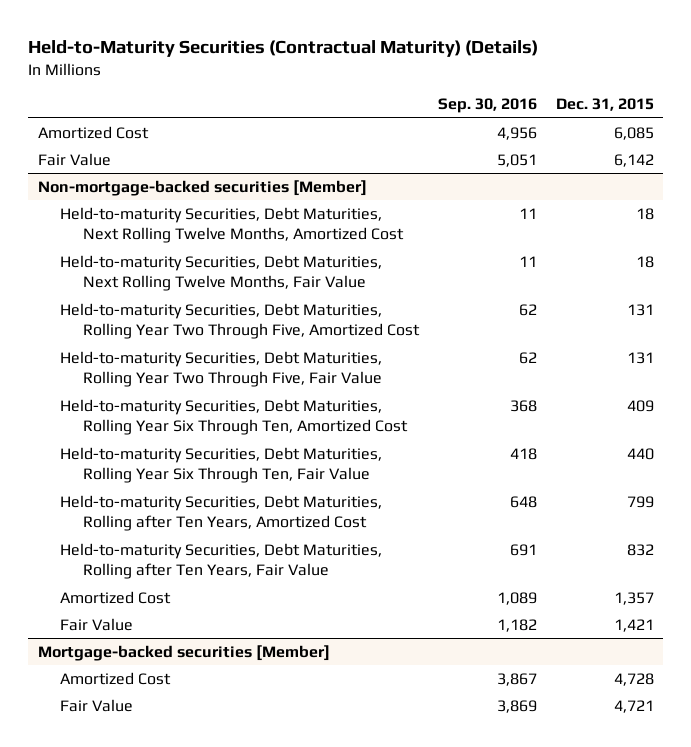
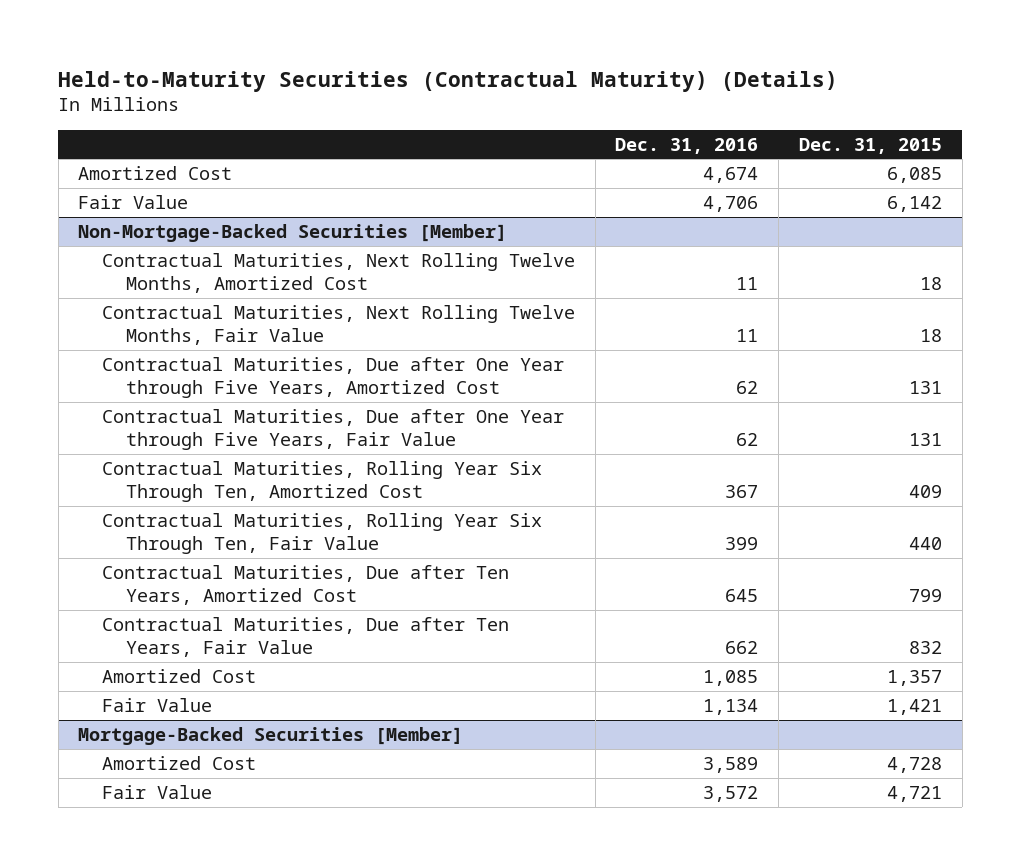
- | Sep. 30, 2016 | Dec. 31, 2015
+ | Dec. 31, 2016 | Dec. 31, 2015
- Non-mortgage-backed securities [Member]
- Held-to-maturity Securities, Debt Maturities, Next Rolling Twelve Months, Amortized Cost | 11 | 18
- Held-to-maturity Securities, Debt Maturities, Next Rolling Twelve Months, Fair Value | 11 | 18
- Held-to-maturity Securities, Debt Maturities, Rolling Year Two Through Five, Amortized Cost | 62 | 131
- Held-to-maturity Securities, Debt Maturities, Rolling Year Two Through Five, Fair Value | 62 | 131
- Held-to-maturity Securities, Debt Maturities, Rolling Year Six Through Ten, Amortized Cost | 368 | 409
- Held-to-maturity Securities, Debt Maturities, Rolling Year Six Through Ten, Fair Value | 418 | 440
- Held-to-maturity Securities, Debt Maturities, Rolling after Ten Years, Amortized Cost | 648 | 799
- Held-to-maturity Securities, Debt Maturities, Rolling after Ten Years, Fair Value | 691 | 832
+ Non-Mortgage-Backed Securities [Member]
+ Contractual Maturities, Next Rolling Twelve Months, Amortized Cost | 11 | 18
+ Contractual Maturities, Next Rolling Twelve Months, Fair Value | 11 | 18
+ Contractual Maturities, Due after One Year through Five Years, Amortized Cost | 62 | 131
+ Contractual Maturities, Due after One Year through Five Years, Fair Value | 62 | 131
+ Contractual Maturities, Rolling Year Six Through Ten, Amortized Cost | 367 | 409
+ Contractual Maturities, Rolling Year Six Through Ten, Fair Value | 399 | 440
+ Contractual Maturities, Due after Ten Years, Amortized Cost | 645 | 799
+ Contractual Maturities, Due after Ten Years, Fair Value | 662 | 832
- Mortgage-backed securities [Member]
+ Mortgage-Backed Securities [Member]

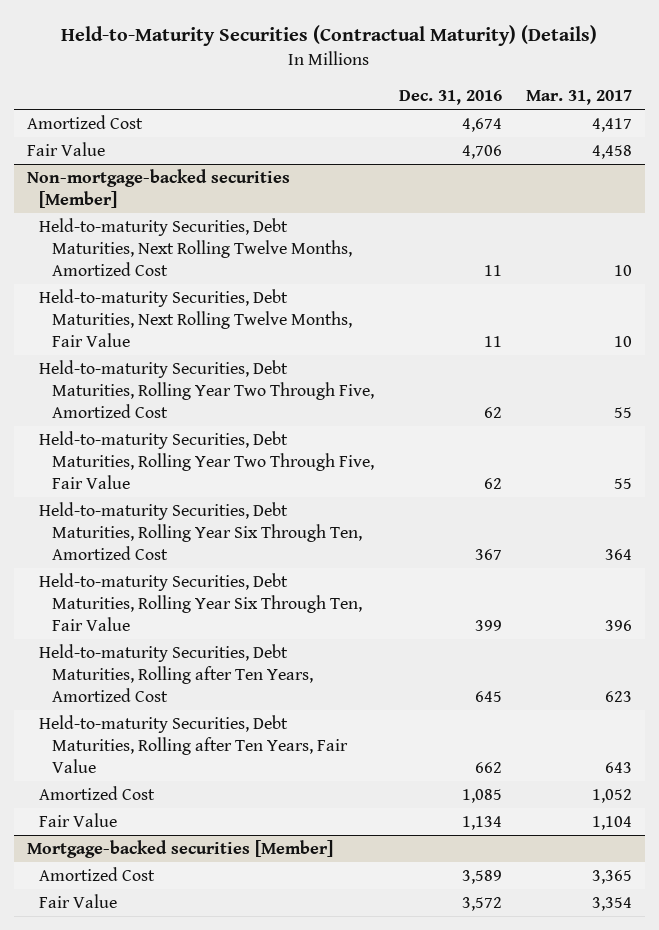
- | Dec. 31, 2016 | Dec. 31, 2015
+ | Dec. 31, 2016 | Mar. 31, 2017
- Non-Mortgage-Backed Securities [Member]
- Contractual Maturities, Next Rolling Twelve Months, Amortized Cost | 11 | 18
- Contractual Maturities, Next Rolling Twelve Months, Fair Value | 11 | 18
- Contractual Maturities, Due after One Year through Five Years, Amortized Cost | 62 | 131
- Contractual Maturities, Due after One Year through Five Years, Fair Value | 62 | 131
- Contractual Maturities, Rolling Year Six Through Ten, Amortized Cost | 367 | 409
- Contractual Maturities, Rolling Year Six Through Ten, Fair Value | 399 | 440
- Contractual Maturities, Due after Ten Years, Amortized Cost | 645 | 799
- Contractual Maturities, Due after Ten Years, Fair Value | 662 | 832
+ Non-mortgage-backed securities [Member]
+ Held-to-maturity Securities, Debt Maturities, Next Rolling Twelve Months, Amortized Cost | 11 | 10
+ Held-to-maturity Securities, Debt Maturities, Next Rolling Twelve Months, Fair Value | 11 | 10
+ Held-to-maturity Securities, Debt Maturities, Rolling Year Two Through Five, Amortized Cost | 62 | 55
+ Held-to-maturity Securities, Debt Maturities, Rolling Year Two Through Five, Fair Value | 62 | 55
+ Held-to-maturity Securities, Debt Maturities, Rolling Year Six Through Ten, Amortized Cost | 367 | 364
+ Held-to-maturity Securities, Debt Maturities, Rolling Year Six Through Ten, Fair Value | 399 | 396
+ Held-to-maturity Securities, Debt Maturities, Rolling after Ten Years, Amortized Cost | 645 | 623
+ Held-to-maturity Securities, Debt Maturities, Rolling after Ten Years, Fair Value | 662 | 643
- Mortgage-Backed Securities [Member]
+ Mortgage-backed securities [Member]

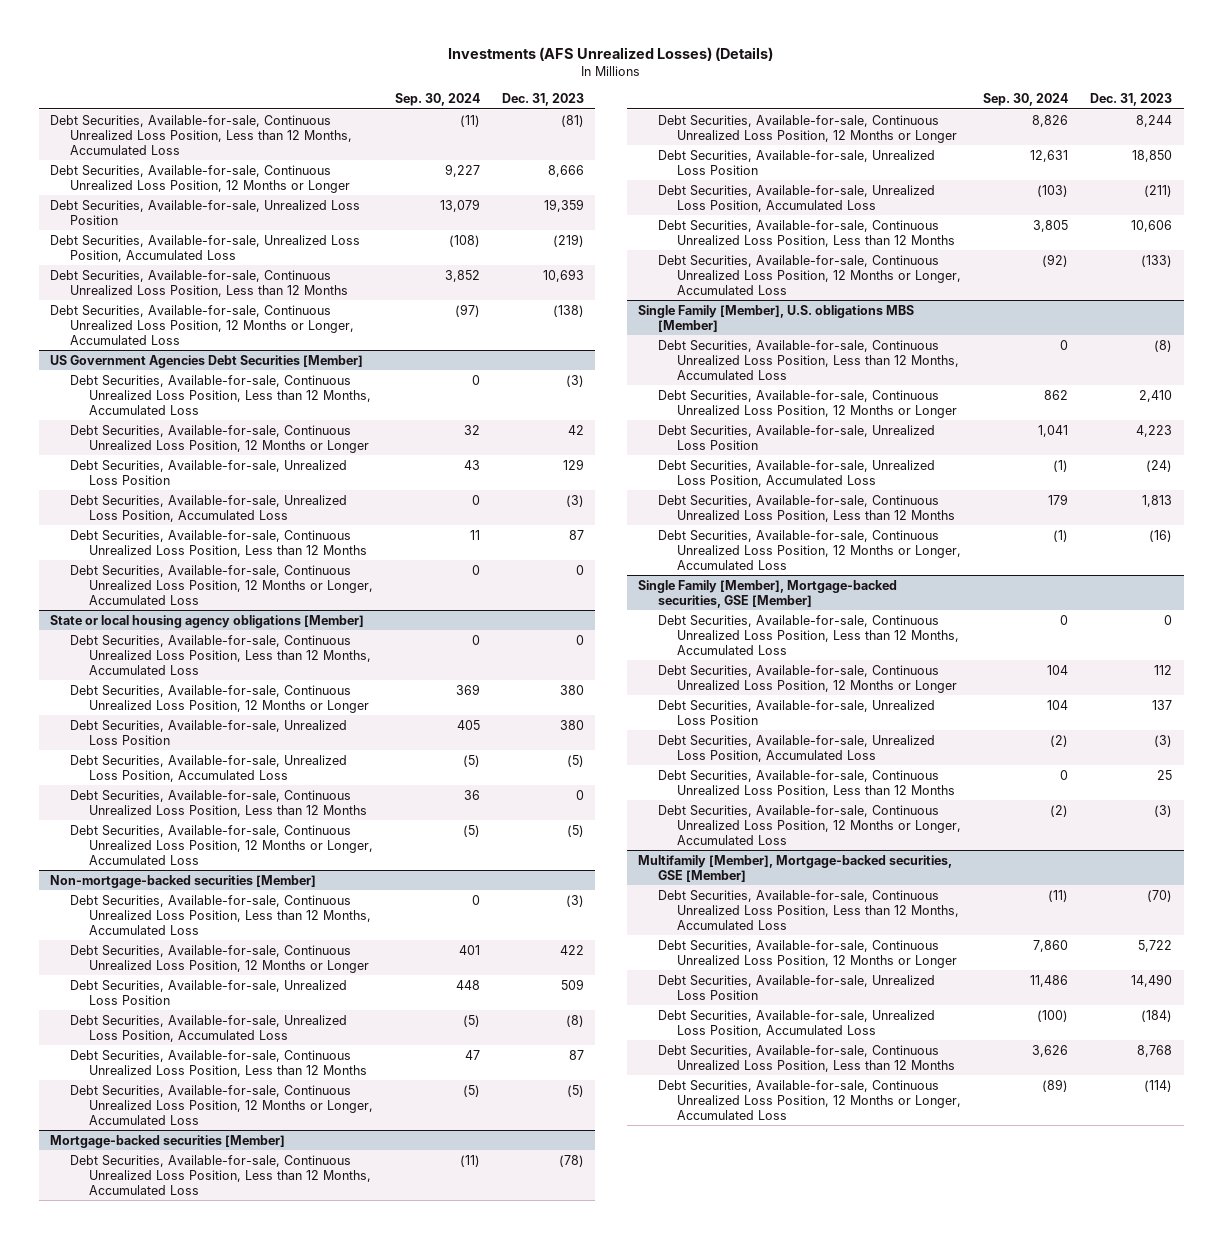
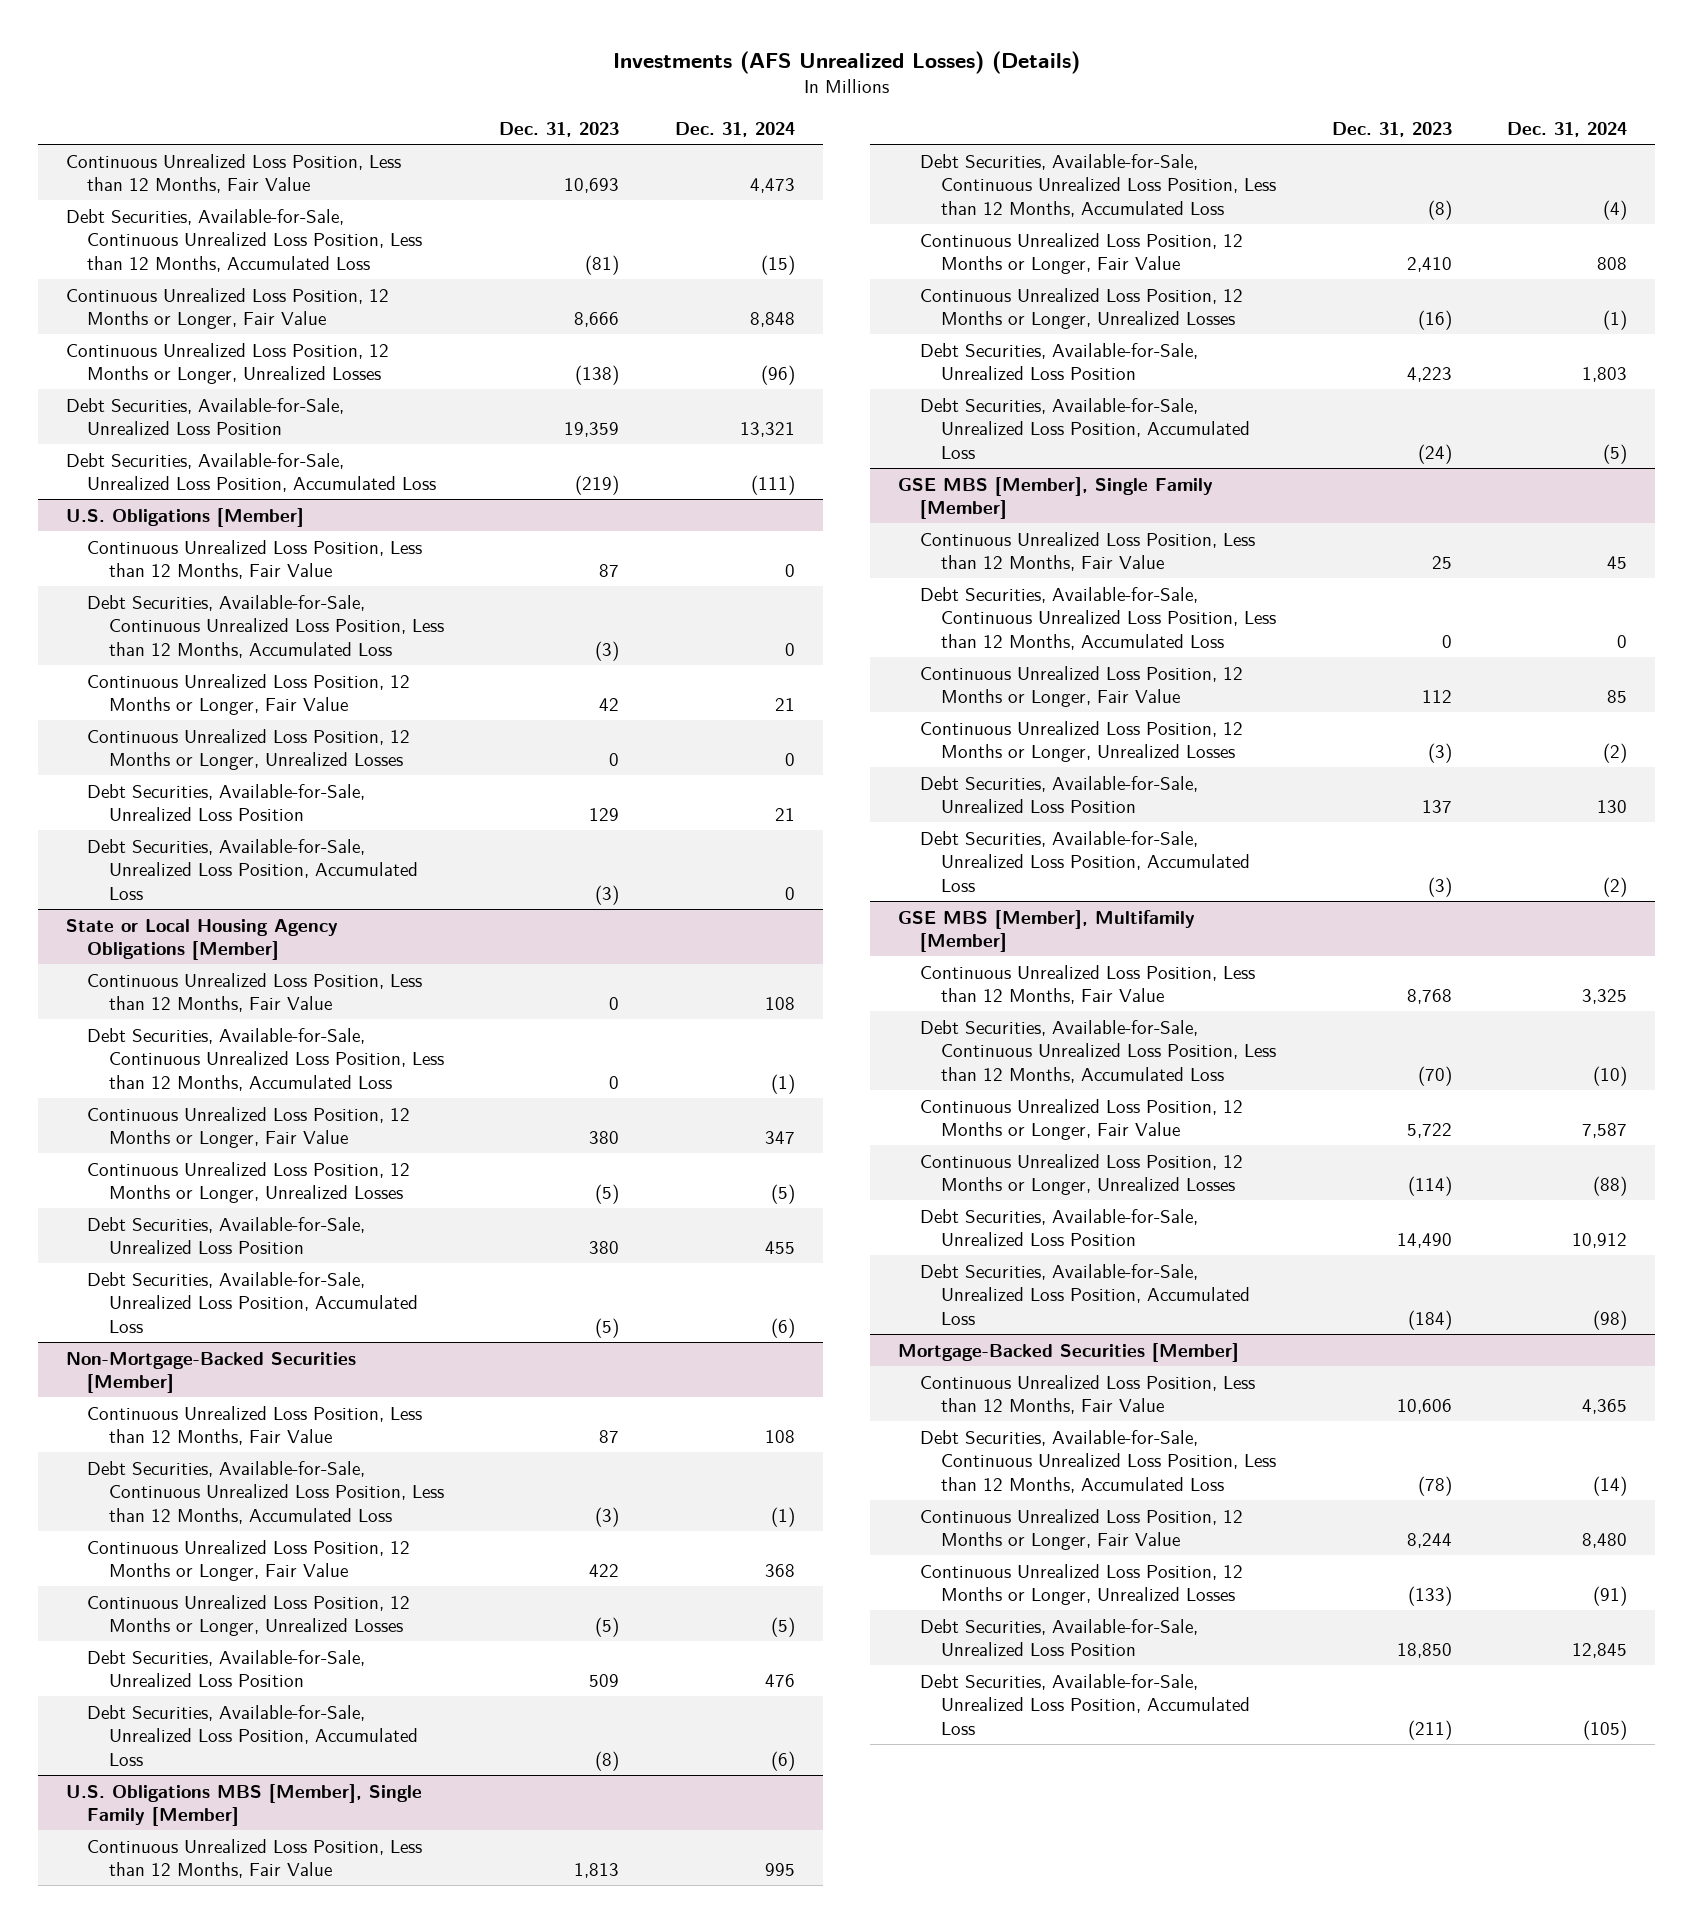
- | Sep. 30, 2024 | Dec. 31, 2023
+ | Dec. 31, 2023 | Dec. 31, 2024
- Debt Securities, Available-for-sale, Continuous Unrealized Loss Position, Less than 12 Months, Accumulated Loss | (11) | (81)
- Debt Securities, Available-for-sale, Continuous Unrealized Loss Position, 12 Months or Longer | 9,227 | 8,666
- Debt Securities, Available-for-sale, Unrealized Loss Position | 13,079 | 19,359
- Debt Securities, Available-for-sale, Unrealized Loss Position, Accumulated Loss | (108) | (219)
- Debt Securities, Available-for-sale, Continuous Unrealized Loss Position, Less than 12 Months | 3,852 | 10,693
- Debt Securities, Available-for-sale, Continuous Unrealized Loss Position, 12 Months or Longer, Accumulated Loss | (97) | (138)
- US Government Agencies Debt Securities [Member]
- Debt Securities, Available-for-sale, Continuous Unrealized Loss Position, Less than 12 Months, Accumulated Loss | 0 | (3)
- Debt Securities, Available-for-sale, Continuous Unrealized Loss Position, 12 Months or Longer | 32 | 42
- Debt Securities, Available-for-sale, Unrealized Loss Position | 43 | 129
- Debt Securities, Available-for-sale, Unrealized Loss Position, Accumulated Loss | 0 | (3)
- Debt Securities, Available-for-sale, Continuous Unrealized Loss Position, Less than 12 Months | 11 | 87
- Debt Securities, Available-for-sale, Continuous Unrealized Loss Position, 12 Months or Longer, Accumulated Loss | 0 | 0
- State or local housing agency obligations [Member]
- Debt Securities, Available-for-sale, Continuous Unrealized Loss Position, Less than 12 Months, Accumulated Loss | 0 | 0
- Debt Securities, Available-for-sale, Continuous Unrealized Loss Position, 12 Months or Longer | 369 | 380
- Debt Securities, Available-for-sale, Unrealized Loss Position | 405 | 380
- Debt Securities, Available-for-sale, Unrealized Loss Position, Accumulated Loss | (5) | (5)
- Debt Securities, Available-for-sale, Continuous Unrealized Loss Position, Less than 12 Months | 36 | 0
- Debt Securities, Available-for-sale, Continuous Unrealized Loss Position, 12 Months or Longer, Accumulated Loss | (5) | (5)
- Non-mortgage-backed securities [Member]
- Debt Securities, Available-for-sale, Continuous Unrealized Loss Position, Less than 12 Months, Accumulated Loss | 0 | (3)
- Debt Securities, Available-for-sale, Continuous Unrealized Loss Position, 12 Months or Longer | 401 | 422
- Debt Securities, Available-for-sale, Unrealized Loss Position | 448 | 509
- Debt Securities, Available-for-sale, Unrealized Loss Position, Accumulated Loss | (5) | (8)
- Debt Securities, Available-for-sale, Continuous Unrealized Loss Position, Less than 12 Months | 47 | 87
- Debt Securities, Available-for-sale, Continuous Unrealized Loss Position, 12 Months or Longer, Accumulated Loss | (5) | (5)
- Mortgage-backed securities [Member]
- Debt Securities, Available-for-sale, Continuous Unrealized Loss Position, Less than 12 Months, Accumulated Loss | (11) | (78)
- Debt Securities, Available-for-sale, Continuous Unrealized Loss Position, 12 Months or Longer | 8,826 | 8,244
- Debt Securities, Available-for-sale, Unrealized Loss Position | 12,631 | 18,850
- Debt Securities, Available-for-sale, Unrealized Loss Position, Accumulated Loss | (103) | (211)
- Debt Securities, Available-for-sale, Continuous Unrealized Loss Position, Less than 12 Months | 3,805 | 10,606
- Debt Securities, Available-for-sale, Continuous Unrealized Loss Position, 12 Months or Longer, Accumulated Loss | (92) | (133)
- Single Family [Member], U.S. obligations MBS [Member]
- Debt Securities, Available-for-sale, Continuous Unrealized Loss Position, Less than 12 Months, Accumulated Loss | 0 | (8)
- Debt Securities, Available-for-sale, Continuous Unrealized Loss Position, 12 Months or Longer | 862 | 2,410
- Debt Securities, Available-for-sale, Unrealized Loss Position | 1,041 | 4,223
- Debt Securities, Available-for-sale, Unrealized Loss Position, Accumulated Loss | (1) | (24)
- Debt Securities, Available-for-sale, Continuous Unrealized Loss Position, Less than 12 Months | 179 | 1,813
- Debt Securities, Available-for-sale, Continuous Unrealized Loss Position, 12 Months or Longer, Accumulated Loss | (1) | (16)
- Single Family [Member], Mortgage-backed securities, GSE [Member]
- Debt Securities, Available-for-sale, Continuous Unrealized Loss Position, Less than 12 Months, Accumulated Loss | 0 | 0
- Debt Securities, Available-for-sale, Continuous Unrealized Loss Position, 12 Months or Longer | 104 | 112
- Debt Securities, Available-for-sale, Unrealized Loss Position | 104 | 137
- Debt Securities, Available-for-sale, Unrealized Loss Position, Accumulated Loss | (2) | (3)
- Debt Securities, Available-for-sale, Continuous Unrealized Loss Position, Less than 12 Months | 0 | 25
- Debt Securities, Available-for-sale, Continuous Unrealized Loss Position, 12 Months or Longer, Accumulated Loss | (2) | (3)
- Multifamily [Member], Mortgage-backed securities, GSE [Member]
- Debt Securities, Available-for-sale, Continuous Unrealized Loss Position, Less than 12 Months, Accumulated Loss | (11) | (70)
- Debt Securities, Available-for-sale, Continuous Unrealized Loss Position, 12 Months or Longer | 7,860 | 5,722
- Debt Securities, Available-for-sale, Unrealized Loss Position | 11,486 | 14,490
- Debt Securities, Available-for-sale, Unrealized Loss Position, Accumulated Loss | (100) | (184)
- Debt Securities, Available-for-sale, Continuous Unrealized Loss Position, Less than 12 Months | 3,626 | 8,768
- Debt Securities, Available-for-sale, Continuous Unrealized Loss Position, 12 Months or Longer, Accumulated Loss | (89) | (114)
+ Continuous Unrealized Loss Position, Less than 12 Months, Fair Value | 10,693 | 4,473
+ Debt Securities, Available-for-Sale, Continuous Unrealized Loss Position, Less than 12 Months, Accumulated Loss | (81) | (15)
+ Continuous Unrealized Loss Position, 12 Months or Longer, Fair Value | 8,666 | 8,848
+ Continuous Unrealized Loss Position, 12 Months or Longer, Unrealized Losses | (138) | (96)
+ Debt Securities, Available-for-Sale, Unrealized Loss Position | 19,359 | 13,321
+ Debt Securities, Available-for-Sale, Unrealized Loss Position, Accumulated Loss | (219) | (111)
+ U.S. Obligations [Member]
+ Continuous Unrealized Loss Position, Less than 12 Months, Fair Value | 87 | 0
+ Debt Securities, Available-for-Sale, Continuous Unrealized Loss Position, Less than 12 Months, Accumulated Loss | (3) | 0
+ Continuous Unrealized Loss Position, 12 Months or Longer, Fair Value | 42 | 21
+ Continuous Unrealized Loss Position, 12 Months or Longer, Unrealized Losses | 0 | 0
+ Debt Securities, Available-for-Sale, Unrealized Loss Position | 129 | 21
+ Debt Securities, Available-for-Sale, Unrealized Loss Position, Accumulated Loss | (3) | 0
+ State or Local Housing Agency Obligations [Member]
+ Continuous Unrealized Loss Position, Less than 12 Months, Fair Value | 0 | 108
+ Debt Securities, Available-for-Sale, Continuous Unrealized Loss Position, Less than 12 Months, Accumulated Loss | 0 | (1)
+ Continuous Unrealized Loss Position, 12 Months or Longer, Fair Value | 380 | 347
+ Continuous Unrealized Loss Position, 12 Months or Longer, Unrealized Losses | (5) | (5)
+ Debt Securities, Available-for-Sale, Unrealized Loss Position | 380 | 455
+ Debt Securities, Available-for-Sale, Unrealized Loss Position, Accumulated Loss | (5) | (6)
+ Non-Mortgage-Backed Securities [Member]
+ Continuous Unrealized Loss Position, Less than 12 Months, Fair Value | 87 | 108
+ Debt Securities, Available-for-Sale, Continuous Unrealized Loss Position, Less than 12 Months, Accumulated Loss | (3) | (1)
+ Continuous Unrealized Loss Position, 12 Months or Longer, Fair Value | 422 | 368
+ Continuous Unrealized Loss Position, 12 Months or Longer, Unrealized Losses | (5) | (5)
+ Debt Securities, Available-for-Sale, Unrealized Loss Position | 509 | 476
+ Debt Securities, Available-for-Sale, Unrealized Loss Position, Accumulated Loss | (8) | (6)
+ U.S. Obligations MBS [Member], Single Family [Member]
+ Continuous Unrealized Loss Position, Less than 12 Months, Fair Value | 1,813 | 995
+ Debt Securities, Available-for-Sale, Continuous Unrealized Loss Position, Less than 12 Months, Accumulated Loss | (8) | (4)
+ Continuous Unrealized Loss Position, 12 Months or Longer, Fair Value | 2,410 | 808
+ Continuous Unrealized Loss Position, 12 Months or Longer, Unrealized Losses | (16) | (1)
+ Debt Securities, Available-for-Sale, Unrealized Loss Position | 4,223 | 1,803
+ Debt Securities, Available-for-Sale, Unrealized Loss Position, Accumulated Loss | (24) | (5)
+ GSE MBS [Member], Single Family [Member]
+ Continuous Unrealized Loss Position, Less than 12 Months, Fair Value | 25 | 45
+ Debt Securities, Available-for-Sale, Continuous Unrealized Loss Position, Less than 12 Months, Accumulated Loss | 0 | 0
+ Continuous Unrealized Loss Position, 12 Months or Longer, Fair Value | 112 | 85
+ Continuous Unrealized Loss Position, 12 Months or Longer, Unrealized Losses | (3) | (2)
+ Debt Securities, Available-for-Sale, Unrealized Loss Position | 137 | 130
+ Debt Securities, Available-for-Sale, Unrealized Loss Position, Accumulated Loss | (3) | (2)
+ GSE MBS [Member], Multifamily [Member]
+ Continuous Unrealized Loss Position, Less than 12 Months, Fair Value | 8,768 | 3,325
+ Debt Securities, Available-for-Sale, Continuous Unrealized Loss Position, Less than 12 Months, Accumulated Loss | (70) | (10)
+ Continuous Unrealized Loss Position, 12 Months or Longer, Fair Value | 5,722 | 7,587
+ Continuous Unrealized Loss Position, 12 Months or Longer, Unrealized Losses | (114) | (88)
+ Debt Securities, Available-for-Sale, Unrealized Loss Position | 14,490 | 10,912
+ Debt Securities, Available-for-Sale, Unrealized Loss Position, Accumulated Loss | (184) | (98)
+ Mortgage-Backed Securities [Member]
+ Continuous Unrealized Loss Position, Less than 12 Months, Fair Value | 10,606 | 4,365
+ Debt Securities, Available-for-Sale, Continuous Unrealized Loss Position, Less than 12 Months, Accumulated Loss | (78) | (14)
+ Continuous Unrealized Loss Position, 12 Months or Longer, Fair Value | 8,244 | 8,480
+ Continuous Unrealized Loss Position, 12 Months or Longer, Unrealized Losses | (133) | (91)
+ Debt Securities, Available-for-Sale, Unrealized Loss Position | 18,850 | 12,845
+ Debt Securities, Available-for-Sale, Unrealized Loss Position, Accumulated Loss | (211) | (105)

